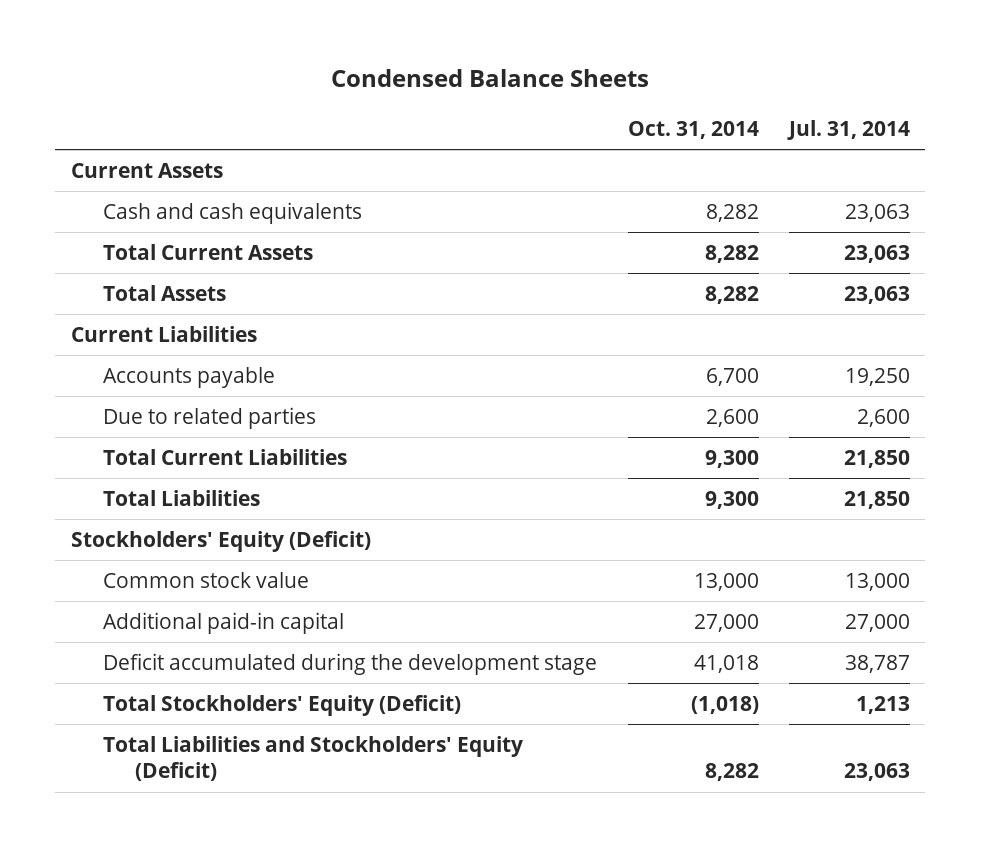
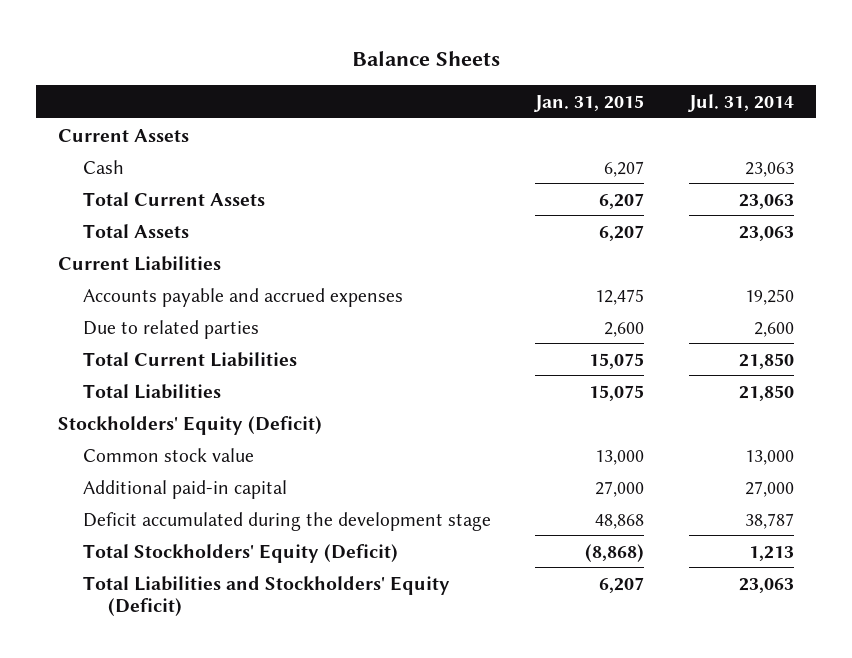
- Condensed Balance Sheets
+ Balance Sheets
- | Oct. 31, 2014 | Jul. 31, 2014
+ | Jan. 31, 2015 | Jul. 31, 2014
- Cash and cash equivalents | 8,282 | 23,063
+ Cash | 6,207 | 23,063
- Accounts payable | 6,700 | 19,250
+ Accounts payable and accrued expenses | 12,475 | 19,250

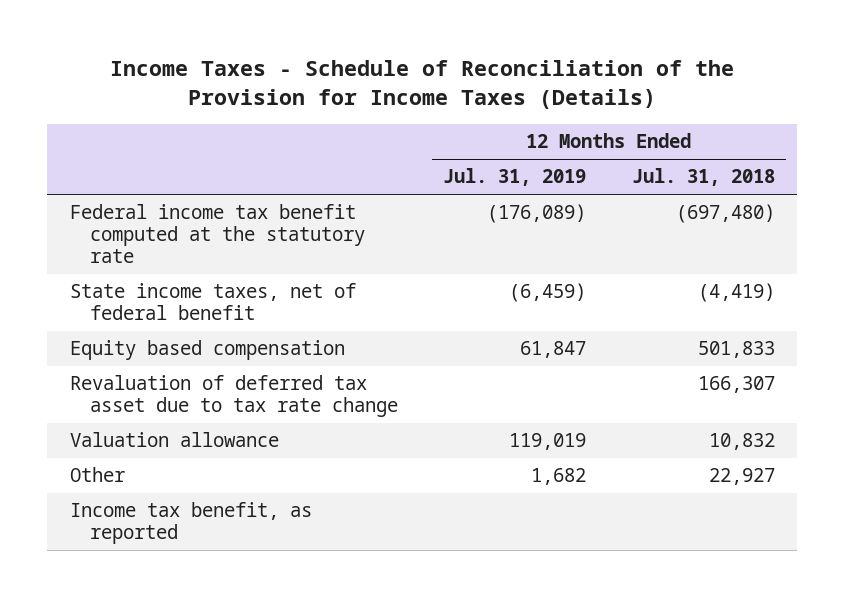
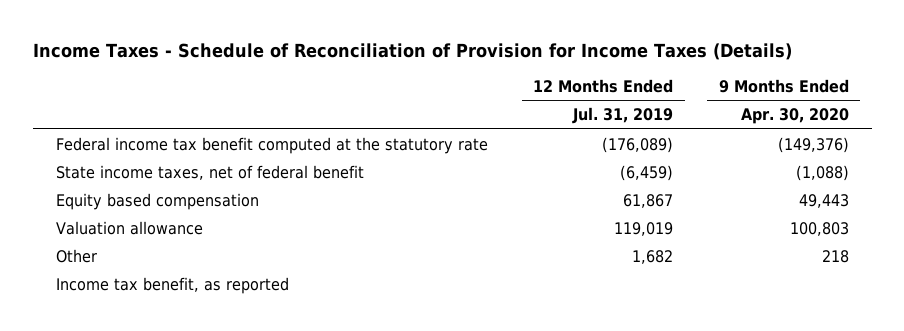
- Income Taxes - Schedule of Reconciliation of the Provision for Income Taxes (Details)
+ Income Taxes - Schedule of Reconciliation of Provision for Income Taxes (Details)
- | 12 Months Ended Jul. 31, 2019 | 12 Months Ended Jul. 31, 2018
+ | 12 Months Ended Jul. 31, 2019 | 9 Months Ended Apr. 30, 2020
- Equity based compensation | 61,847 | 501,833
- Revaluation of deferred tax asset due to tax rate change | | 166,307
+ Equity based compensation | 61,867 | 49,443

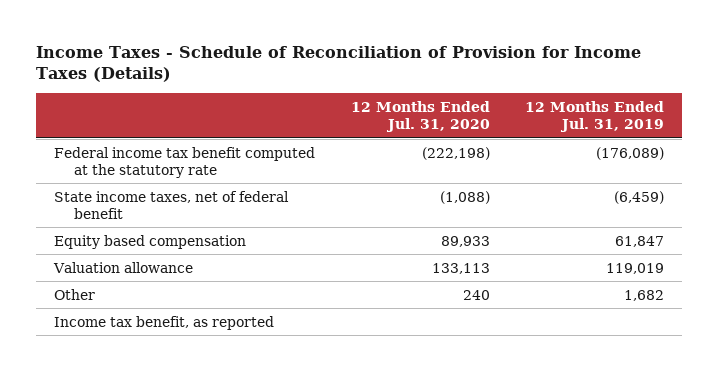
- | 12 Months Ended Jul. 31, 2019 | 9 Months Ended Apr. 30, 2020
+ | 12 Months Ended Jul. 31, 2020 | 12 Months Ended Jul. 31, 2019
- Equity based compensation | 61,867 | 49,443
+ Equity based compensation | 89,933 | 61,847

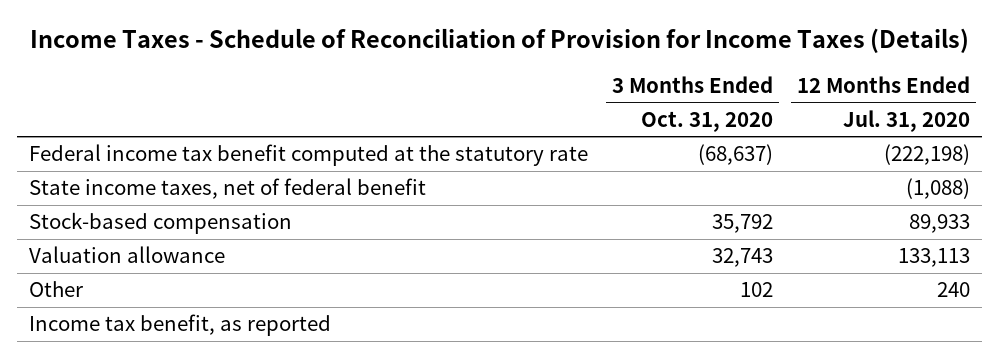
- | 12 Months Ended Jul. 31, 2020 | 12 Months Ended Jul. 31, 2019
+ | 3 Months Ended Oct. 31, 2020 | 12 Months Ended Jul. 31, 2020
- Equity based compensation | 89,933 | 61,847
+ Stock-based compensation | 35,792 | 89,933

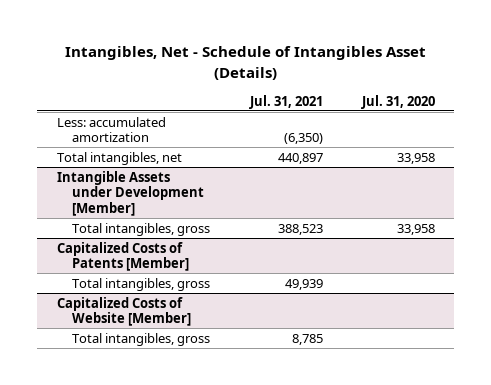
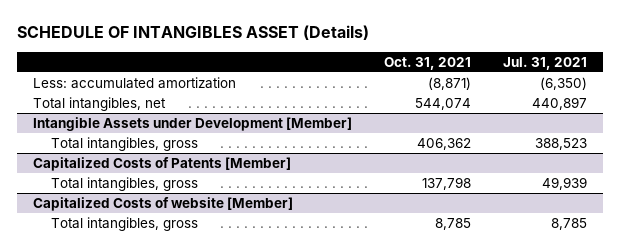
- Intangibles, Net - Schedule of Intangibles Asset (Details)
+ SCHEDULE OF INTANGIBLES ASSET (Details)
- | Jul. 31, 2021 | Jul. 31, 2020
+ | Oct. 31, 2021 | Jul. 31, 2021
- Capitalized Costs of Website [Member]
+ Capitalized Costs of website [Member]

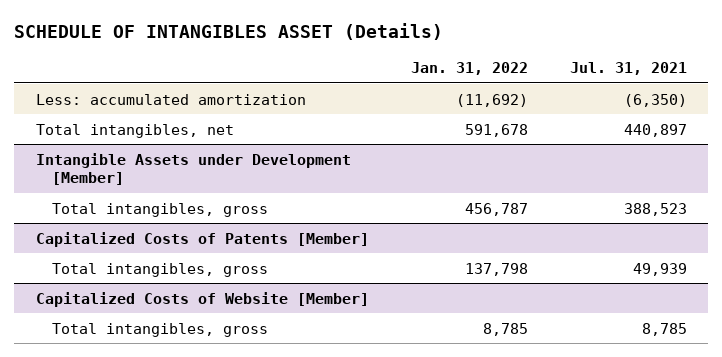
- | Oct. 31, 2021 | Jul. 31, 2021
+ | Jan. 31, 2022 | Jul. 31, 2021
- Capitalized Costs of website [Member]
+ Capitalized Costs of Website [Member]

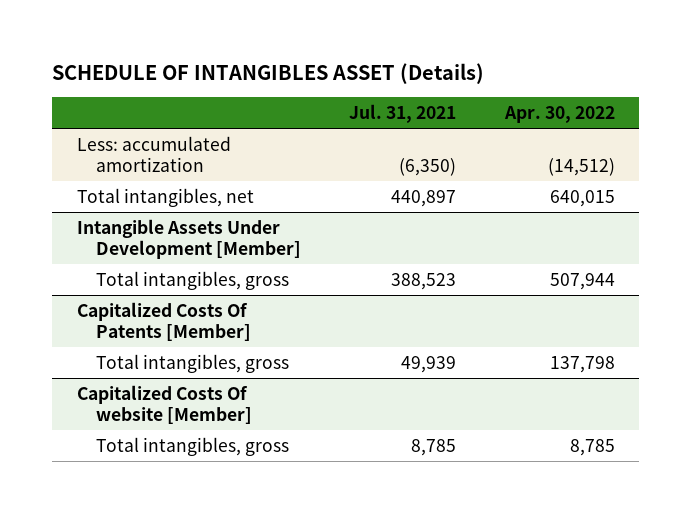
- | Jan. 31, 2022 | Jul. 31, 2021
+ | Jul. 31, 2021 | Apr. 30, 2022
- Intangible Assets under Development [Member]
+ Intangible Assets Under Development [Member]
- Capitalized Costs of Patents [Member]
+ Capitalized Costs Of Patents [Member]
- Capitalized Costs of Website [Member]
+ Capitalized Costs Of website [Member]

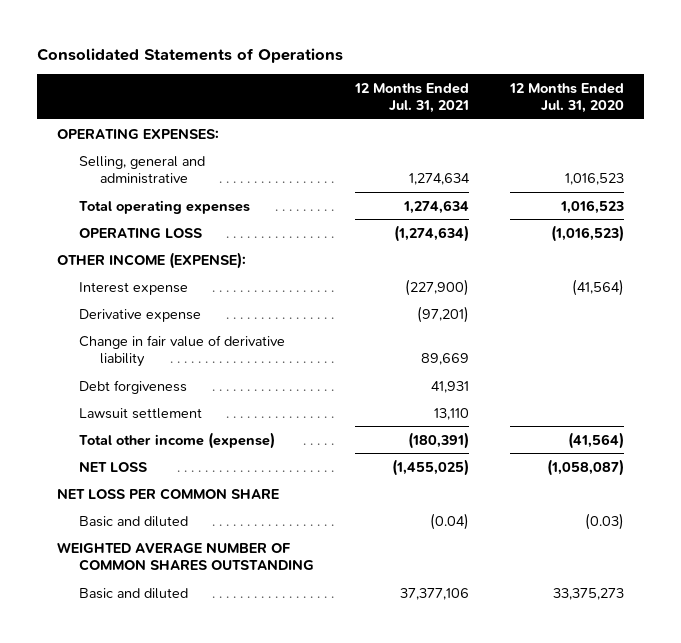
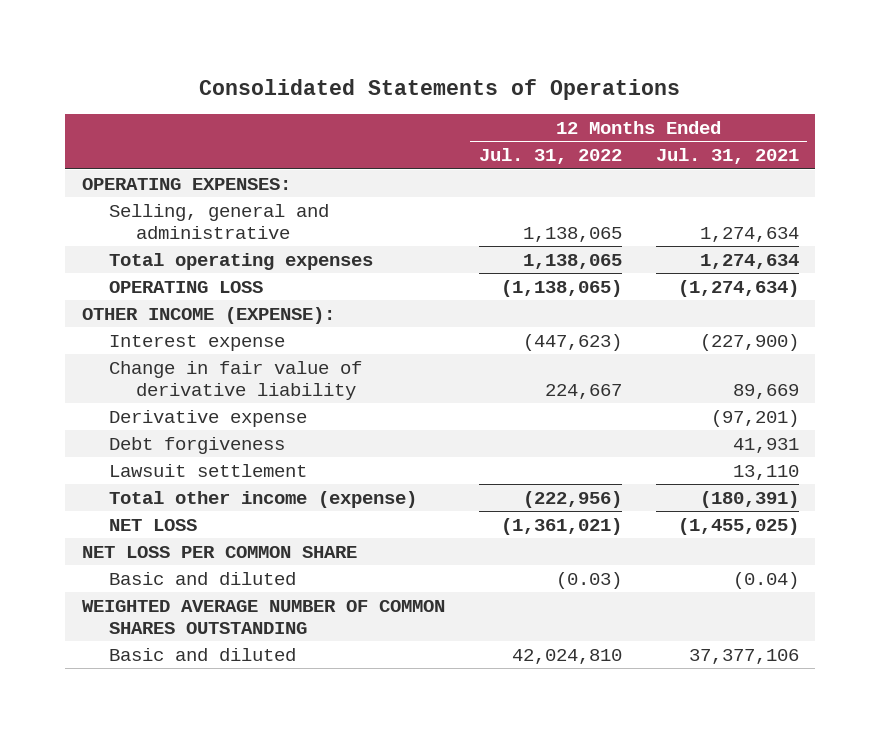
- | 12 Months Ended Jul. 31, 2021 | 12 Months Ended Jul. 31, 2020
+ | 12 Months Ended Jul. 31, 2022 | 12 Months Ended Jul. 31, 2021
moved down: Derivative expense | | (97,201)

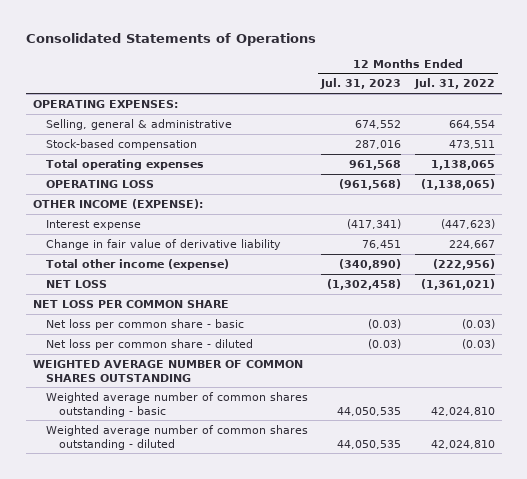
- | 12 Months Ended Jul. 31, 2022 | 12 Months Ended Jul. 31, 2021
+ | 12 Months Ended Jul. 31, 2023 | 12 Months Ended Jul. 31, 2022
- Selling, general and administrative | 1,138,065 | 1,274,634
+ Selling, general & administrative | 674,552 | 664,554
+ Stock-based compensation | 287,016 | 473,511
- Derivative expense | | (97,201)
- Debt forgiveness | | 41,931
- Lawsuit settlement | | 13,110
- Basic and diluted | (0.03) | (0.04)
+ Net loss per common share - basic | (0.03) | (0.03)
+ Net loss per common share - diluted | (0.03) | (0.03)
- Basic and diluted | 42,024,810 | 37,377,106
+ Weighted average number of common shares outstanding - basic | 44,050,535 | 42,024,810
+ Weighted average number of common shares outstanding - diluted | 44,050,535 | 42,024,810

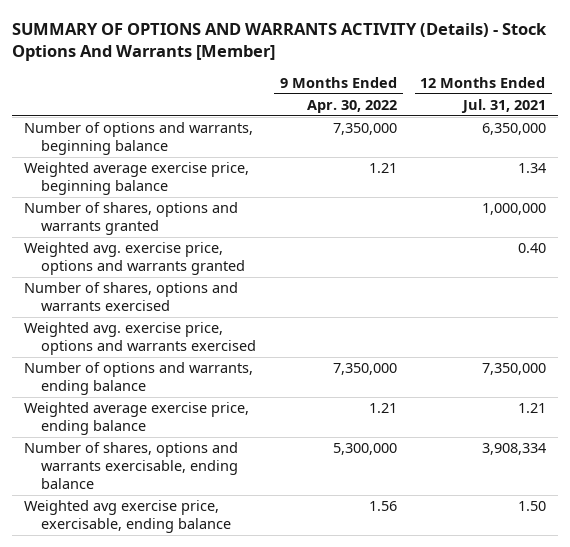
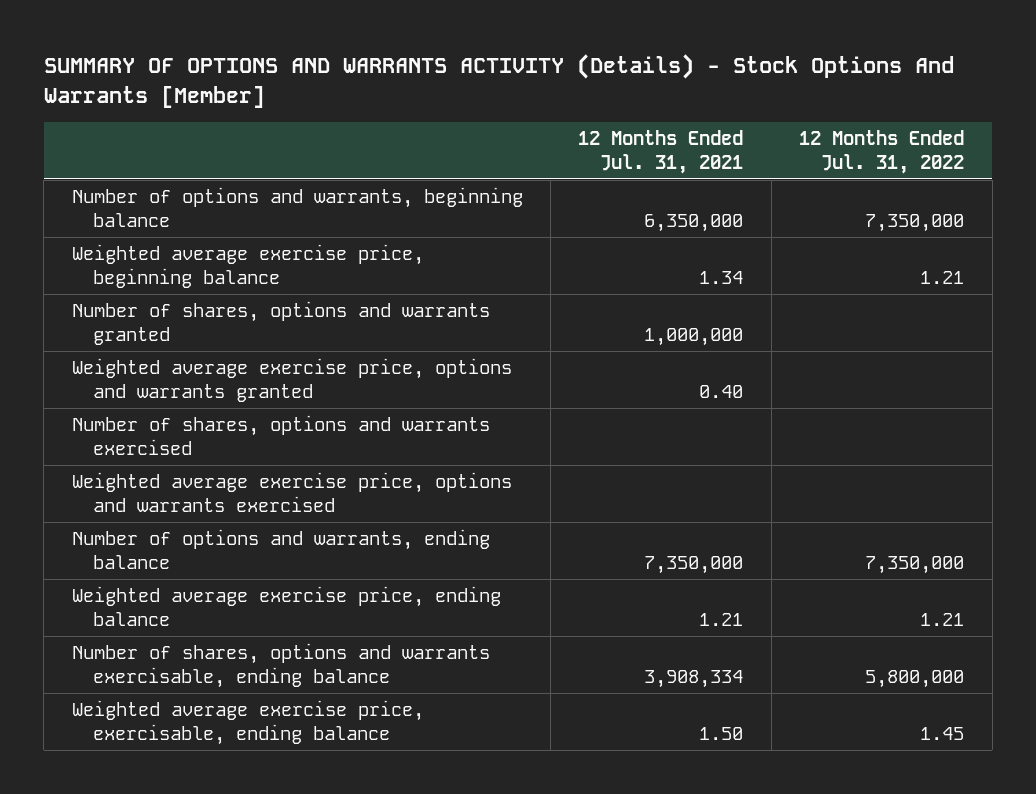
- | 9 Months Ended Apr. 30, 2022 | 12 Months Ended Jul. 31, 2021
+ | 12 Months Ended Jul. 31, 2021 | 12 Months Ended Jul. 31, 2022
- Weighted avg. exercise price, options and warrants granted | | 0.40
+ Weighted average exercise price, options and warrants granted | 0.40 |
- Weighted avg. exercise price, options and warrants exercised
+ Weighted average exercise price, options and warrants exercised
- Weighted avg exercise price, exercisable, ending balance | 1.56 | 1.50
+ Weighted average exercise price, exercisable, ending balance | 1.50 | 1.45

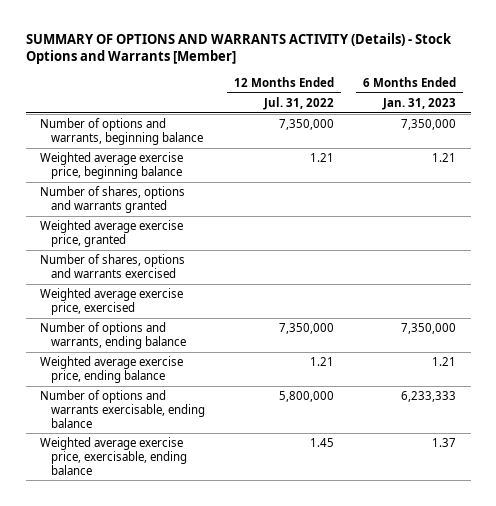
- SUMMARY OF OPTIONS AND WARRANTS ACTIVITY (Details) - Stock Options And Warrants [Member]
+ SUMMARY OF OPTIONS AND WARRANTS ACTIVITY (Details) - Stock Options and Warrants [Member]
- | 12 Months Ended Jul. 31, 2021 | 12 Months Ended Jul. 31, 2022
+ | 12 Months Ended Jul. 31, 2022 | 6 Months Ended Jan. 31, 2023
- Weighted average exercise price, options and warrants granted | 0.40 |
+ Weighted average exercise price, granted
- Weighted average exercise price, options and warrants exercised
+ Weighted average exercise price, exercised
- Number of shares, options and warrants exercisable, ending balance | 3,908,334 | 5,800,000
+ Number of options and warrants exercisable, ending balance | 5,800,000 | 6,233,333

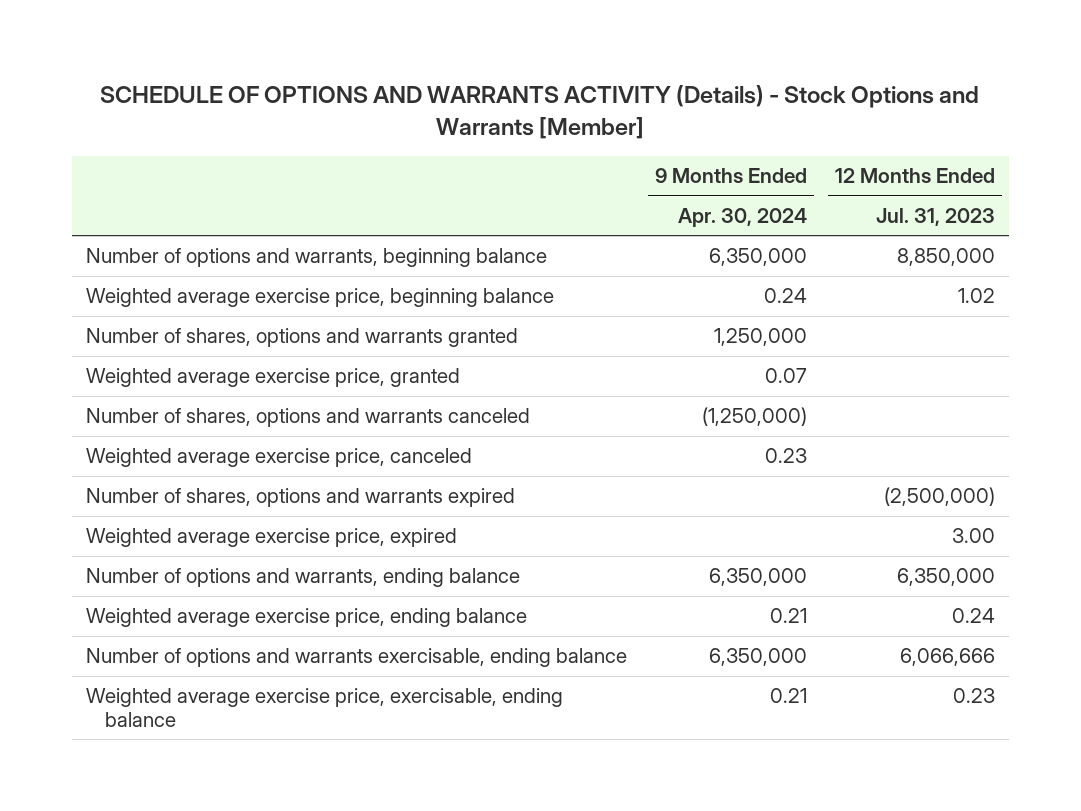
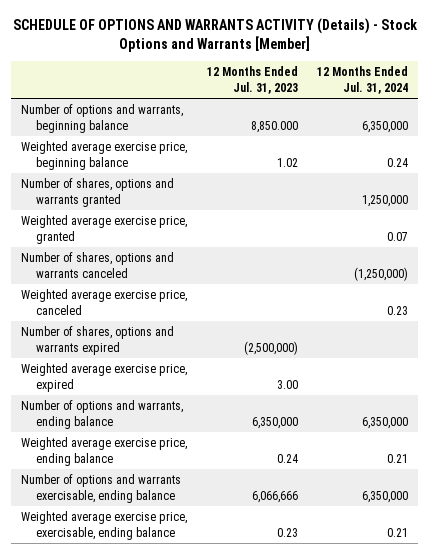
- | 9 Months Ended Apr. 30, 2024 | 12 Months Ended Jul. 31, 2023
+ | 12 Months Ended Jul. 31, 2023 | 12 Months Ended Jul. 31, 2024
- Number of options and warrants, beginning balance | 6,350,000 | 8,850,000
+ Number of options and warrants, beginning balance | 8,850.000 | 6,350,000

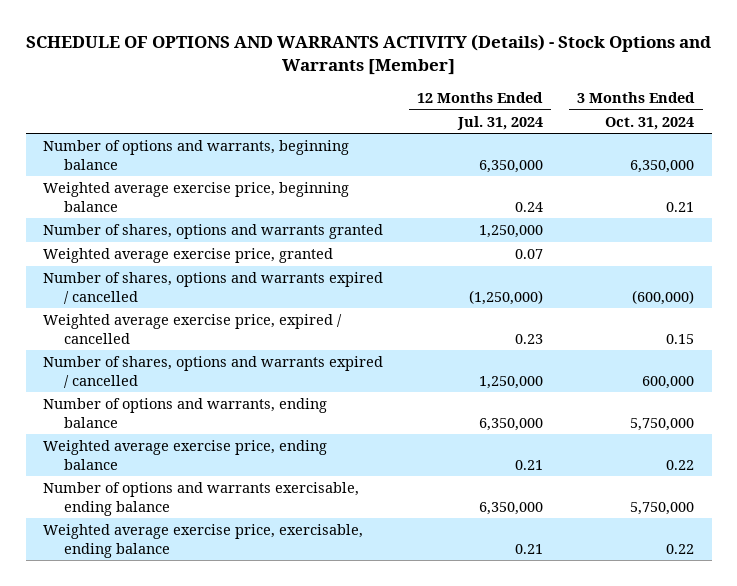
- | 12 Months Ended Jul. 31, 2023 | 12 Months Ended Jul. 31, 2024
+ | 12 Months Ended Jul. 31, 2024 | 3 Months Ended Oct. 31, 2024
- Number of shares, options and warrants canceled | | (1,250,000)
- Weighted average exercise price, canceled | | 0.23
- Number of shares, options and warrants expired | (2,500,000) |
- Weighted average exercise price, expired | 3.00 |
+ Number of shares, options and warrants expired / cancelled | (1,250,000) | (600,000)
+ Weighted average exercise price, expired / cancelled | 0.23 | 0.15
+ Number of shares, options and warrants expired / cancelled | 1,250,000 | 600,000

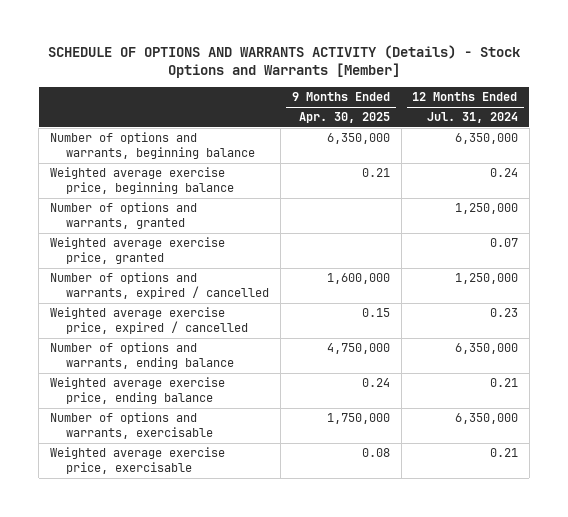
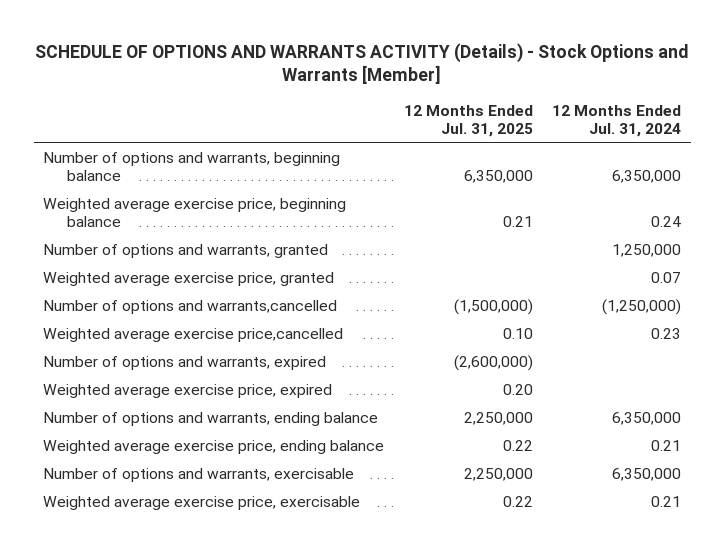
- | 9 Months Ended Apr. 30, 2025 | 12 Months Ended Jul. 31, 2024
+ | 12 Months Ended Jul. 31, 2025 | 12 Months Ended Jul. 31, 2024
- Number of options and warrants, expired / cancelled | 1,600,000 | 1,250,000
- Weighted average exercise price, expired / cancelled | 0.15 | 0.23
+ Number of options and warrants,cancelled | (1,500,000) | (1,250,000)
+ Weighted average exercise price,cancelled | 0.10 | 0.23
+ Number of options and warrants, expired | (2,600,000) |
+ Weighted average exercise price, expired | 0.20 |

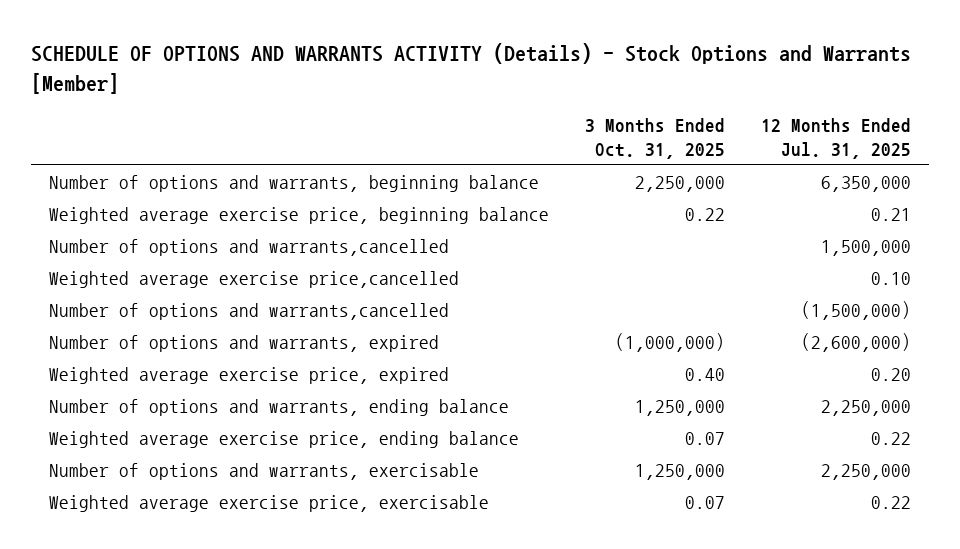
- | 12 Months Ended Jul. 31, 2025 | 12 Months Ended Jul. 31, 2024
+ | 3 Months Ended Oct. 31, 2025 | 12 Months Ended Jul. 31, 2025
- Number of options and warrants, granted | | 1,250,000
- Weighted average exercise price, granted | | 0.07
+ Number of options and warrants,cancelled | | 1,500,000
moved down: Number of options and warrants,cancelled | | (1,500,000)

